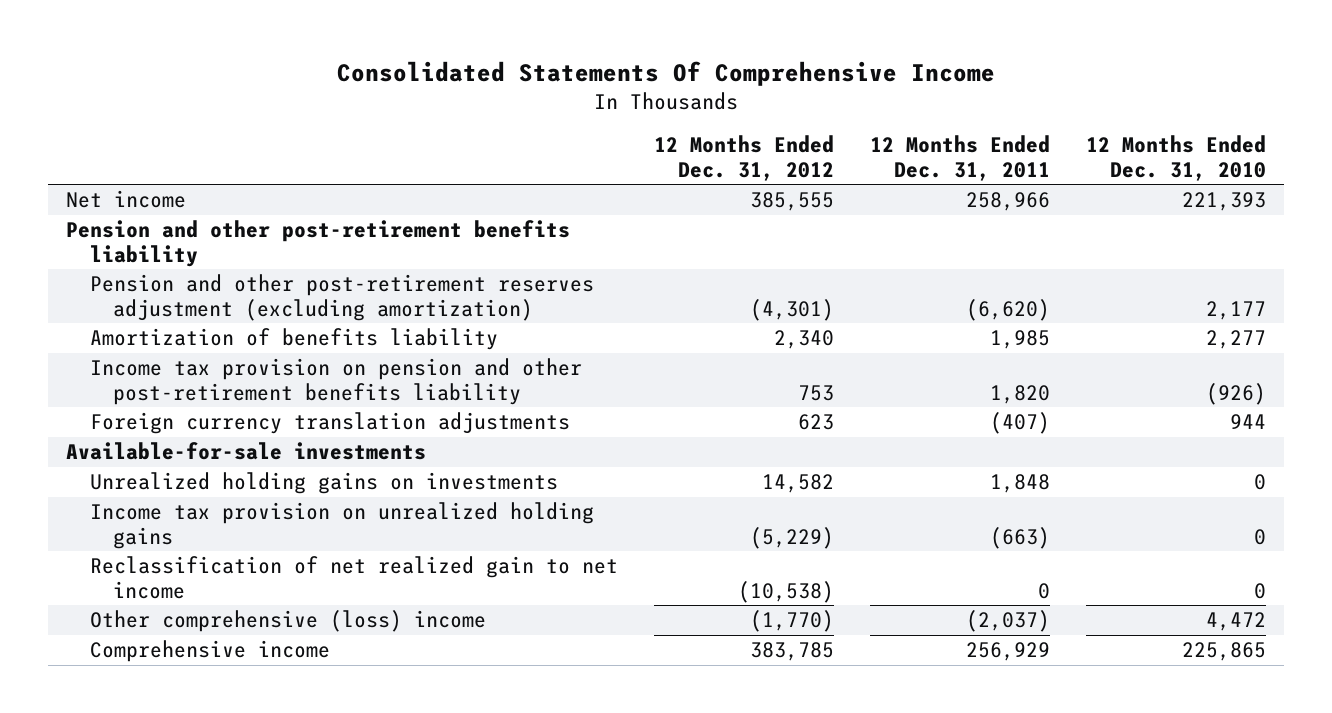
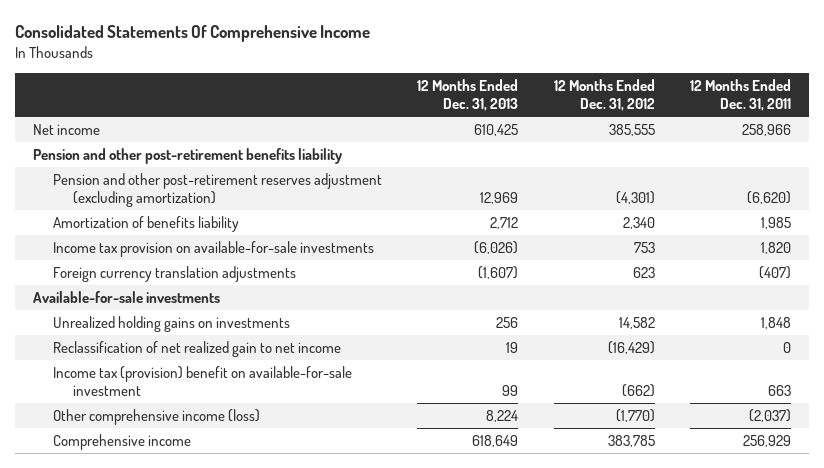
- | 12 Months Ended Dec. 31, 2012 | 12 Months Ended Dec. 31, 2011 | 12 Months Ended Dec. 31, 2010
+ | 12 Months Ended Dec. 31, 2013 | 12 Months Ended Dec. 31, 2012 | 12 Months Ended Dec. 31, 2011
- Income tax provision on pension and other post-retirement benefits liability | 753 | 1,820 | (926)
+ Income tax provision on available-for-sale investments | (6,026) | 753 | 1,820
- Income tax provision on unrealized holding gains | (5,229) | (663) | 0
- Reclassification of net realized gain to net income | (10,538) | 0 | 0
- Other comprehensive (loss) income | (1,770) | (2,037) | 4,472
+ Reclassification of net realized gain to net income | 19 | (16,429) | 0
+ Income tax (provision) benefit on available-for-sale investment | 99 | (662) | 663
+ Other comprehensive income (loss) | 8,224 | (1,770) | (2,037)

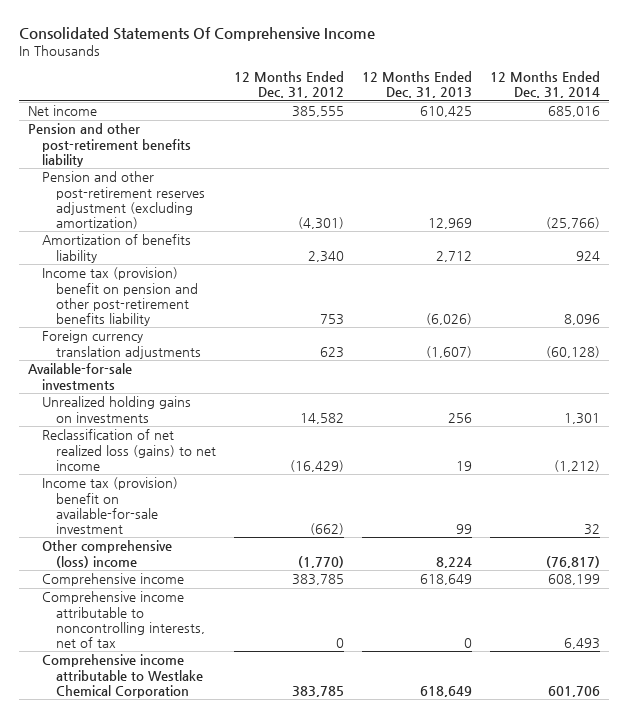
- | 12 Months Ended Dec. 31, 2013 | 12 Months Ended Dec. 31, 2012 | 12 Months Ended Dec. 31, 2011
+ | 12 Months Ended Dec. 31, 2012 | 12 Months Ended Dec. 31, 2013 | 12 Months Ended Dec. 31, 2014
- Income tax provision on available-for-sale investments | (6,026) | 753 | 1,820
+ Income tax (provision) benefit on pension and other post-retirement benefits liability | 753 | (6,026) | 8,096
- Reclassification of net realized gain to net income | 19 | (16,429) | 0
+ Reclassification of net realized loss (gains) to net income | (16,429) | 19 | (1,212)
- Other comprehensive income (loss) | 8,224 | (1,770) | (2,037)
+ Other comprehensive (loss) income | (1,770) | 8,224 | (76,817)
+ Comprehensive income attributable to noncontrolling interests, net of tax | 0 | 0 | 6,493
+ Comprehensive income attributable to Westlake Chemical Corporation | 383,785 | 618,649 | 601,706

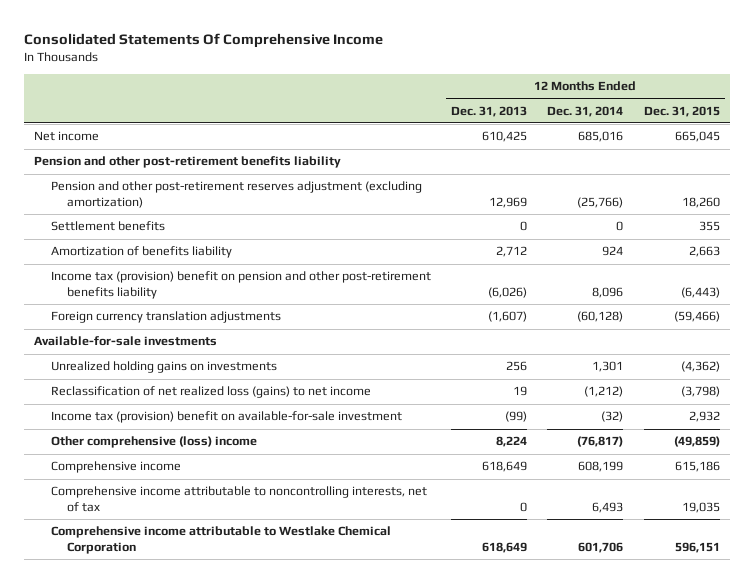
- | 12 Months Ended Dec. 31, 2012 | 12 Months Ended Dec. 31, 2013 | 12 Months Ended Dec. 31, 2014
+ | 12 Months Ended Dec. 31, 2013 | 12 Months Ended Dec. 31, 2014 | 12 Months Ended Dec. 31, 2015
+ Settlement benefits | 0 | 0 | 355
- Income tax (provision) benefit on available-for-sale investment | (662) | 99 | 32
+ Income tax (provision) benefit on available-for-sale investment | (99) | (32) | 2,932

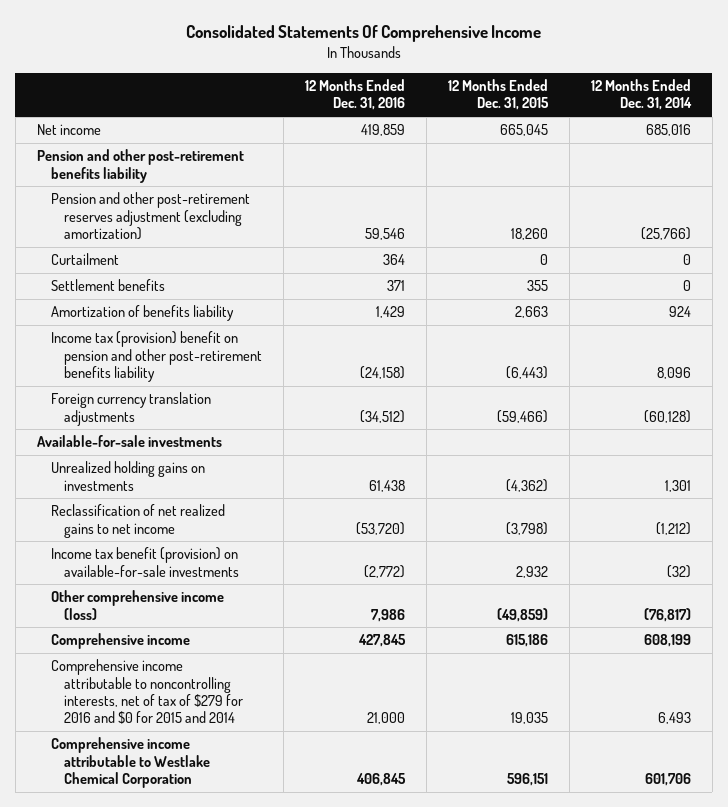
- | 12 Months Ended Dec. 31, 2013 | 12 Months Ended Dec. 31, 2014 | 12 Months Ended Dec. 31, 2015
+ | 12 Months Ended Dec. 31, 2016 | 12 Months Ended Dec. 31, 2015 | 12 Months Ended Dec. 31, 2014
+ Curtailment | 364 | 0 | 0
- Reclassification of net realized loss (gains) to net income | 19 | (1,212) | (3,798)
- Income tax (provision) benefit on available-for-sale investment | (99) | (32) | 2,932
- Other comprehensive (loss) income | 8,224 | (76,817) | (49,859)
+ Reclassification of net realized gains to net income | (53,720) | (3,798) | (1,212)
+ Income tax benefit (provision) on available-for-sale investments | (2,772) | 2,932 | (32)
+ Other comprehensive income (loss) | 7,986 | (49,859) | (76,817)
- Comprehensive income attributable to noncontrolling interests, net of tax | 0 | 6,493 | 19,035
+ Comprehensive income attributable to noncontrolling interests, net of tax of $279 for 2016 and $0 for 2015 and 2014 | 21,000 | 19,035 | 6,493

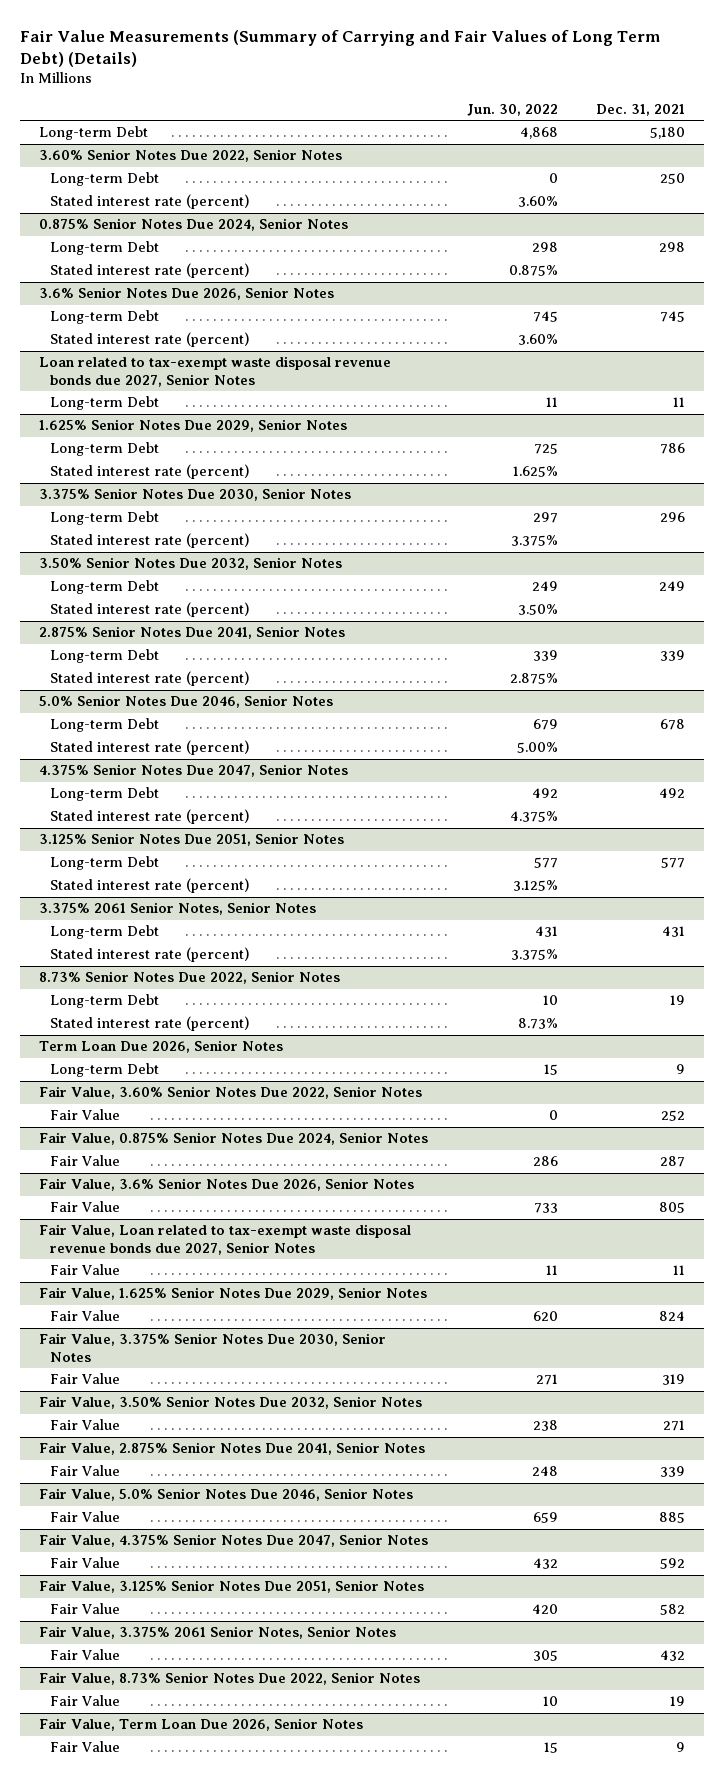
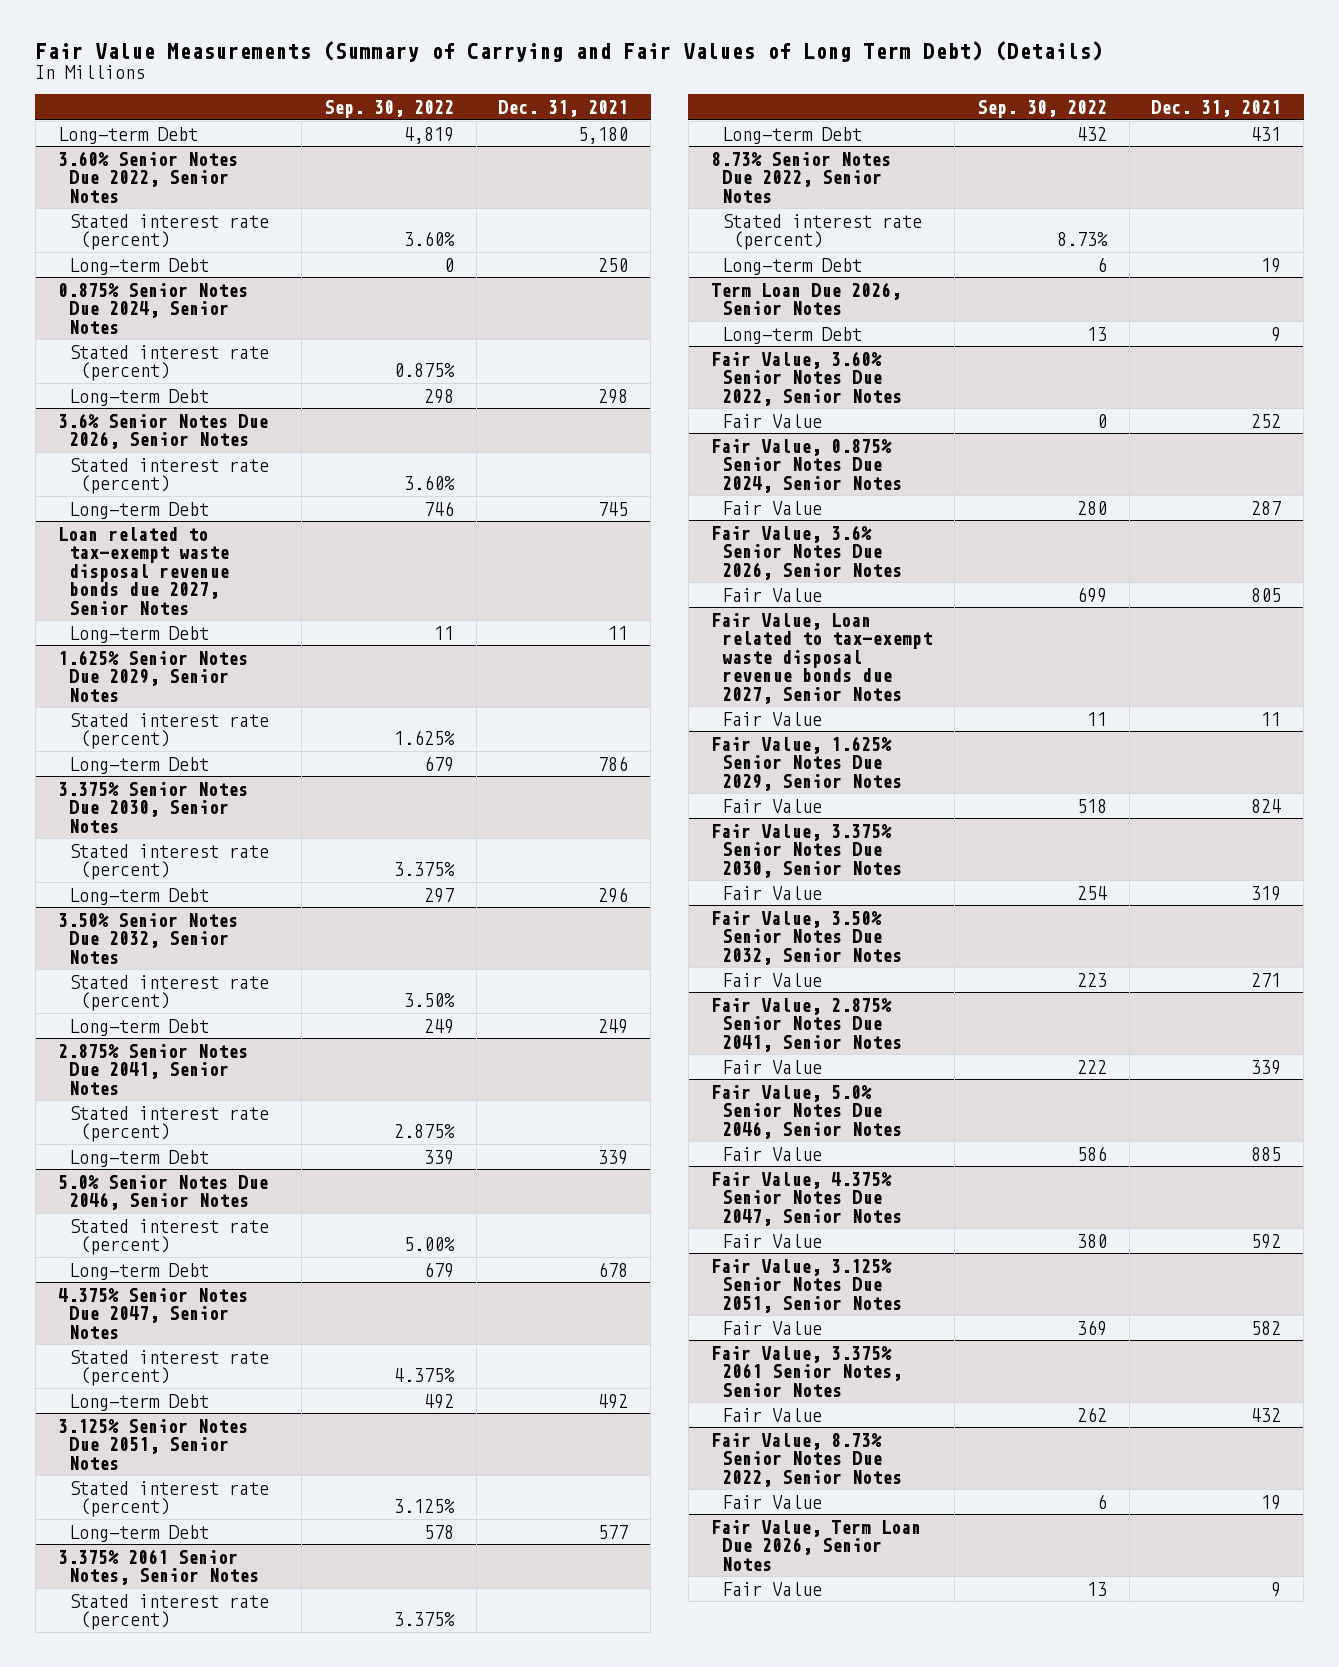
- | Jun. 30, 2022 | Dec. 31, 2021
+ | Sep. 30, 2022 | Dec. 31, 2021
@ 3.60% Senior Notes Due 2022, Senior Notes
moved down: Long-term Debt | 0 | 250
@ 0.875% Senior Notes Due 2024, Senior Notes
moved down: Long-term Debt | 298 | 298
@ 3.6% Senior Notes Due 2026, Senior Notes
moved down: Long-term Debt | 746 | 745
@ 1.625% Senior Notes Due 2029, Senior Notes
moved down: Long-term Debt | 679 | 786
@ 3.375% Senior Notes Due 2030, Senior Notes
moved down: Long-term Debt | 297 | 296
@ 3.50% Senior Notes Due 2032, Senior Notes
moved down: Long-term Debt | 249 | 249
@ 2.875% Senior Notes Due 2041, Senior Notes
moved down: Long-term Debt | 339 | 339
@ 5.0% Senior Notes Due 2046, Senior Notes
moved down: Long-term Debt | 679 | 678
@ 4.375% Senior Notes Due 2047, Senior Notes
moved down: Long-term Debt | 492 | 492
@ 3.125% Senior Notes Due 2051, Senior Notes
moved down: Long-term Debt | 578 | 577
@ 3.375% 2061 Senior Notes, Senior Notes
moved down: Long-term Debt | 432 | 431
@ 8.73% Senior Notes Due 2022, Senior Notes
moved down: Long-term Debt | 6 | 19

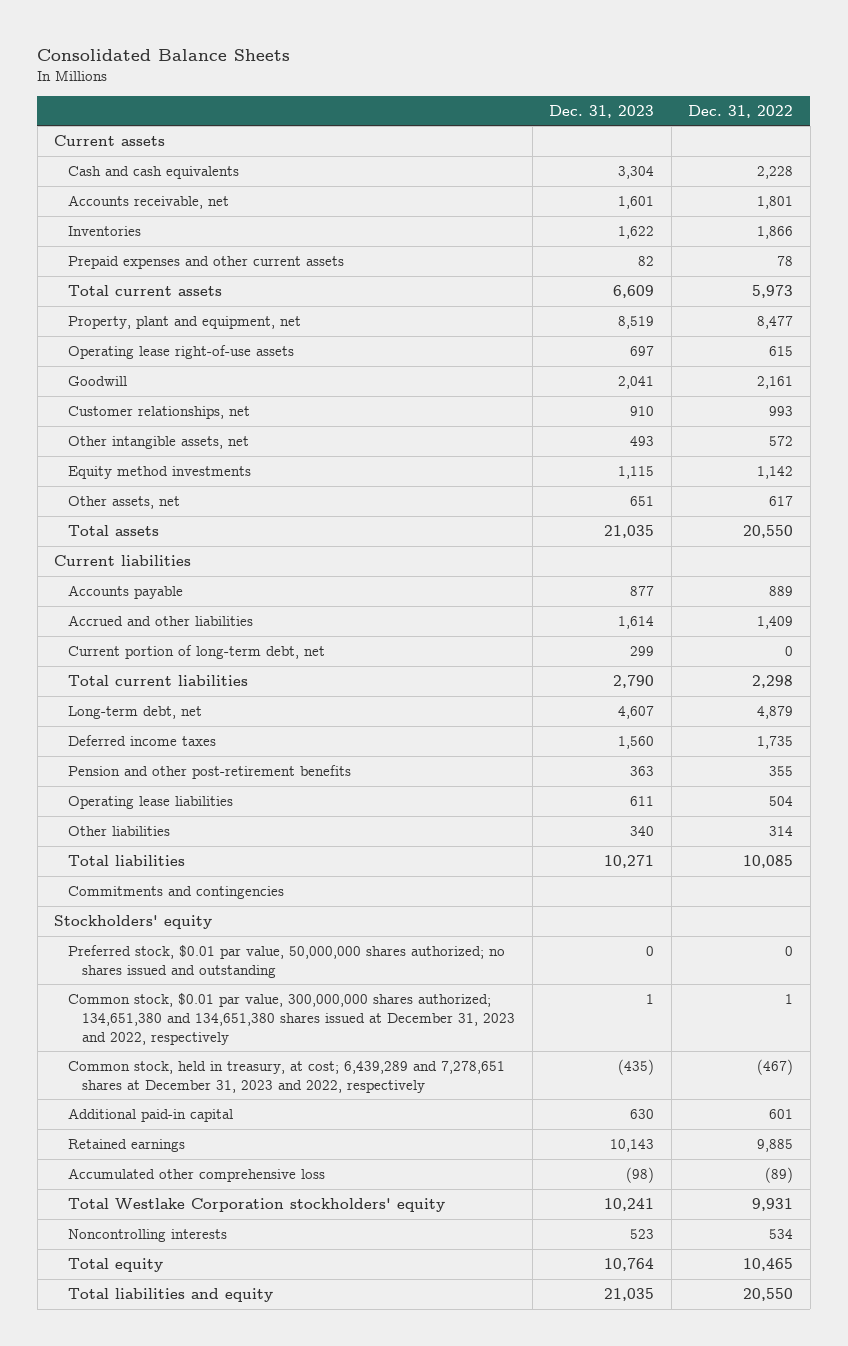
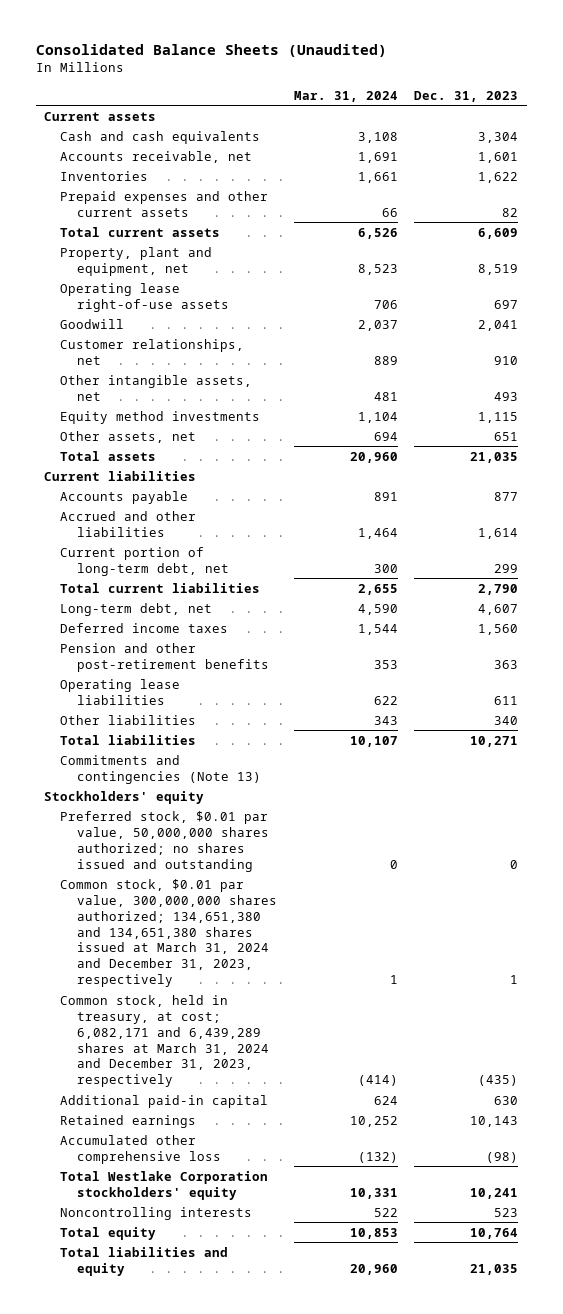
- Consolidated Balance Sheets
+ Consolidated Balance Sheets (Unaudited)
- | Dec. 31, 2023 | Dec. 31, 2022
+ | Mar. 31, 2024 | Dec. 31, 2023
- Commitments and contingencies
+ Commitments and contingencies (Note 13)
- Common stock, $0.01 par value, 300,000,000 shares authorized; 134,651,380 and 134,651,380 shares issued at December 31, 2023 and 2022, respectively | 1 | 1
- Common stock, held in treasury, at cost; 6,439,289 and 7,278,651 shares at December 31, 2023 and 2022, respectively | (435) | (467)
+ Common stock, $0.01 par value, 300,000,000 shares authorized; 134,651,380 and 134,651,380 shares issued at March 31, 2024 and December 31, 2023, respectively | 1 | 1
+ Common stock, held in treasury, at cost; 6,082,171 and 6,439,289 shares at March 31, 2024 and December 31, 2023, respectively | (414) | (435)

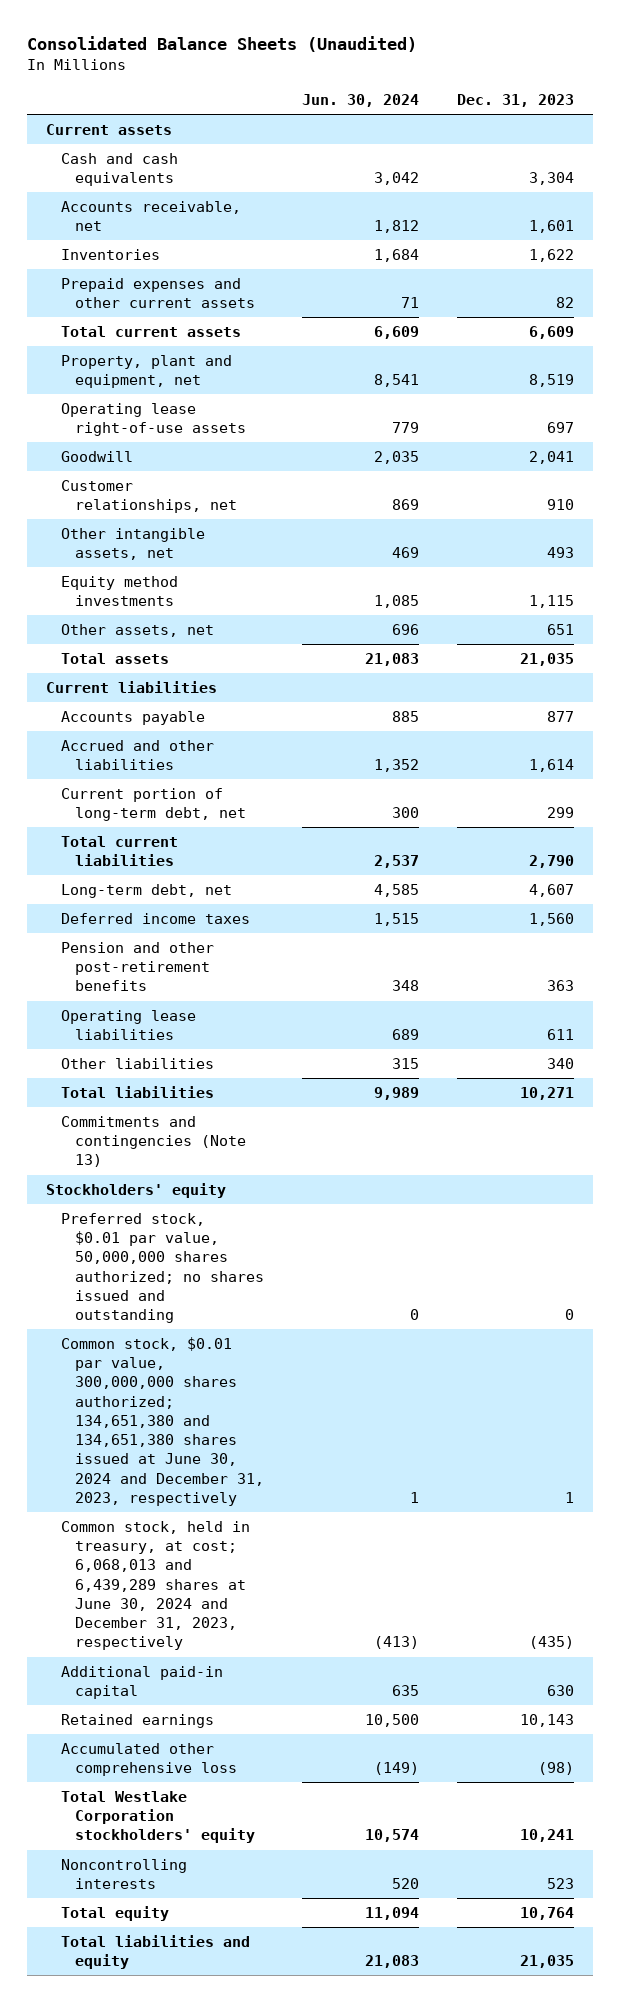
- | Mar. 31, 2024 | Dec. 31, 2023
+ | Jun. 30, 2024 | Dec. 31, 2023
- Common stock, $0.01 par value, 300,000,000 shares authorized; 134,651,380 and 134,651,380 shares issued at March 31, 2024 and December 31, 2023, respectively | 1 | 1
- Common stock, held in treasury, at cost; 6,082,171 and 6,439,289 shares at March 31, 2024 and December 31, 2023, respectively | (414) | (435)
+ Common stock, $0.01 par value, 300,000,000 shares authorized; 134,651,380 and 134,651,380 shares issued at June 30, 2024 and December 31, 2023, respectively | 1 | 1
+ Common stock, held in treasury, at cost; 6,068,013 and 6,439,289 shares at June 30, 2024 and December 31, 2023, respectively | (413) | (435)

